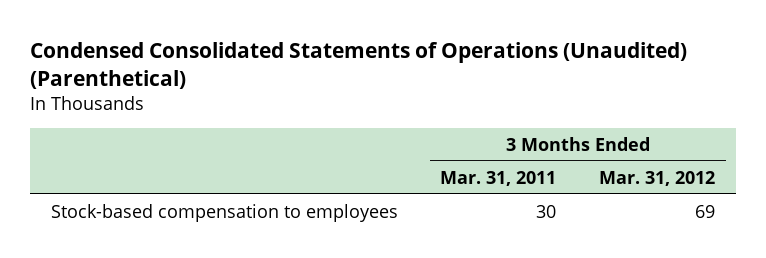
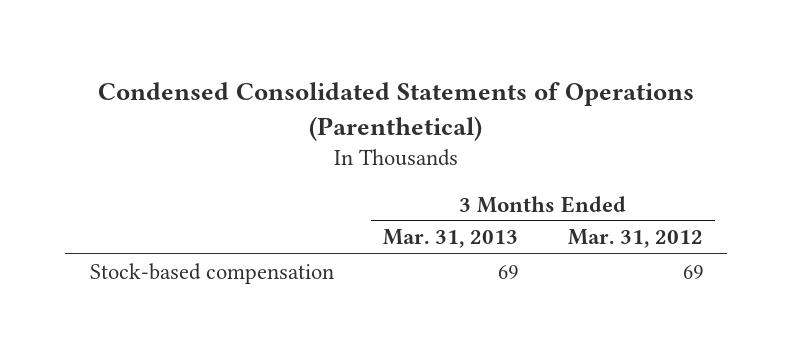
- Condensed Consolidated Statements of Operations (Unaudited) (Parenthetical)
+ Condensed Consolidated Statements of Operations (Parenthetical)
- | 3 Months Ended Mar. 31, 2011 | 3 Months Ended Mar. 31, 2012
+ | 3 Months Ended Mar. 31, 2013 | 3 Months Ended Mar. 31, 2012
- Stock-based compensation to employees | 30 | 69
+ Stock-based compensation | 69 | 69

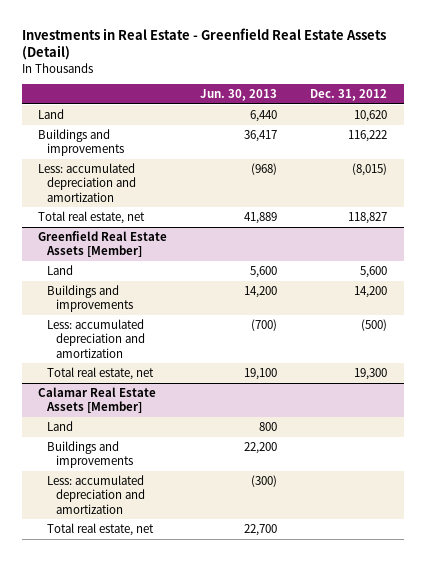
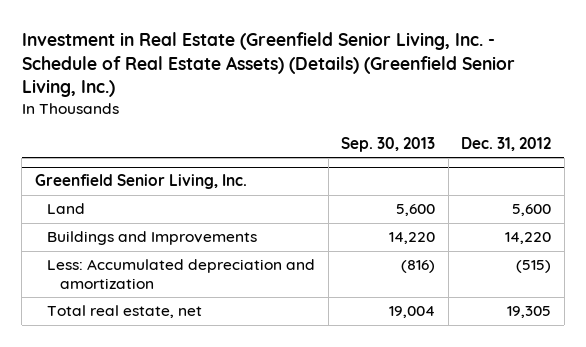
- Investments in Real Estate - Greenfield Real Estate Assets (Detail)
+ Investment in Real Estate (Greenfield Senior Living, Inc. - Schedule of Real Estate Assets) (Details) (Greenfield Senior Living, Inc.)
- | Jun. 30, 2013 | Dec. 31, 2012
+ | Sep. 30, 2013 | Dec. 31, 2012
- Land | 6,440 | 10,620
- Buildings and improvements | 36,417 | 116,222
- Less: accumulated depreciation and amortization | (968) | (8,015)
- Total real estate, net | 41,889 | 118,827
- Greenfield Real Estate Assets [Member]
+ Greenfield Senior Living, Inc.
- Buildings and improvements | 14,200 | 14,200
- Less: accumulated depreciation and amortization | (700) | (500)
- Total real estate, net | 19,100 | 19,300
- Calamar Real Estate Assets [Member]
- Land | 800 |
- Buildings and improvements | 22,200 |
- Less: accumulated depreciation and amortization | (300) |
- Total real estate, net | 22,700 |
+ Buildings and Improvements | 14,220 | 14,220
+ Less: Accumulated depreciation and amortization | (816) | (515)
+ Total real estate, net | 19,004 | 19,305

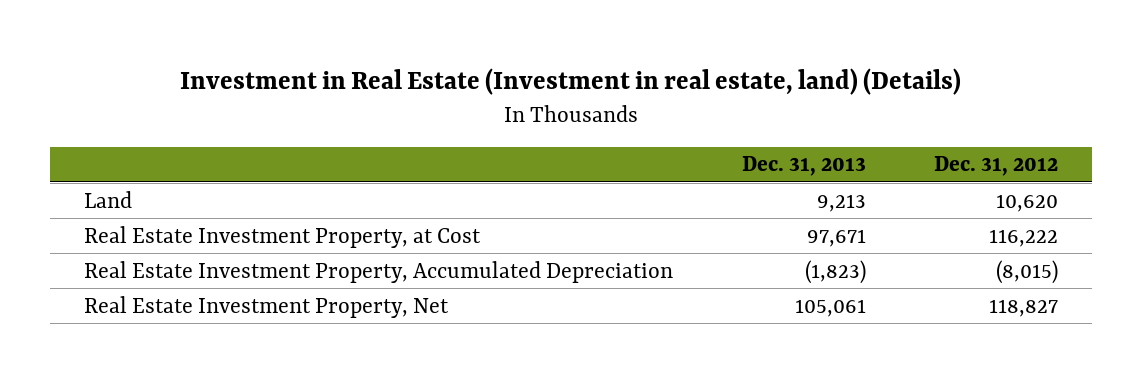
- Investment in Real Estate (Greenfield Senior Living, Inc. - Schedule of Real Estate Assets) (Details) (Greenfield Senior Living, Inc.)
+ Investment in Real Estate (Investment in real estate, land) (Details)
- | Sep. 30, 2013 | Dec. 31, 2012
+ | Dec. 31, 2013 | Dec. 31, 2012
- Greenfield Senior Living, Inc.
- Land | 5,600 | 5,600
- Buildings and Improvements | 14,220 | 14,220
- Less: Accumulated depreciation and amortization | (816) | (515)
- Total real estate, net | 19,004 | 19,305
+ Land | 9,213 | 10,620
+ Real Estate Investment Property, at Cost | 97,671 | 116,222
+ Real Estate Investment Property, Accumulated Depreciation | (1,823) | (8,015)
+ Real Estate Investment Property, Net | 105,061 | 118,827

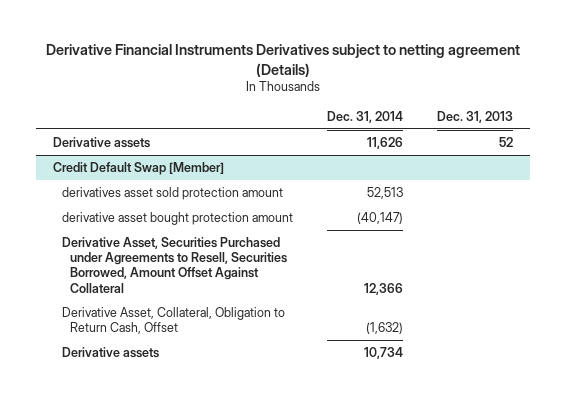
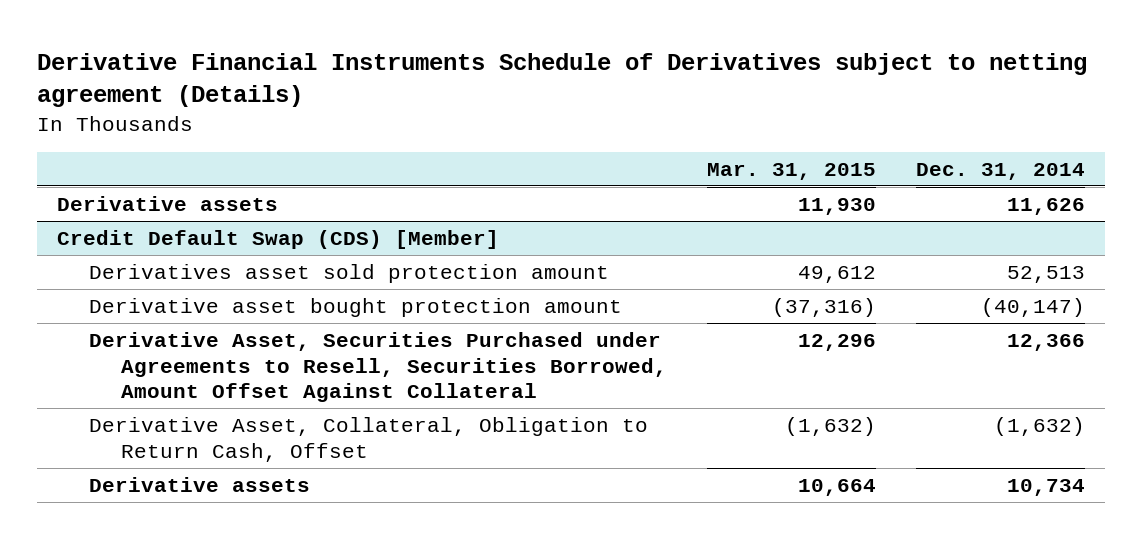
- Derivative Financial Instruments Derivatives subject to netting agreement (Details)
+ Derivative Financial Instruments Schedule of Derivatives subject to netting agreement (Details)
- | Dec. 31, 2014 | Dec. 31, 2013
+ | Mar. 31, 2015 | Dec. 31, 2014
- Credit Default Swap [Member]
- derivatives asset sold protection amount | 52,513 |
- derivative asset bought protection amount | (40,147) |
+ Credit Default Swap (CDS) [Member]
+ Derivatives asset sold protection amount | 49,612 | 52,513
+ Derivative asset bought protection amount | (37,316) | (40,147)

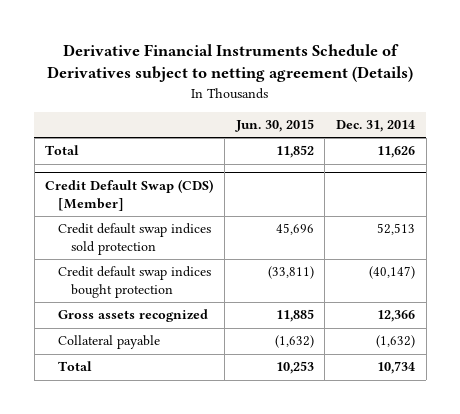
- | Mar. 31, 2015 | Dec. 31, 2014
+ | Jun. 30, 2015 | Dec. 31, 2014
- Derivative assets | 11,930 | 11,626
+ Total | 11,852 | 11,626
@ Credit Default Swap (CDS) [Member]
- Derivatives asset sold protection amount | 49,612 | 52,513
- Derivative asset bought protection amount | (37,316) | (40,147)
- Derivative Asset, Securities Purchased under Agreements to Resell, Securities Borrowed, Amount Offset Against Collateral | 12,296 | 12,366
- Derivative Asset, Collateral, Obligation to Return Cash, Offset | (1,632) | (1,632)
- Derivative assets | 10,664 | 10,734
+ Credit default swap indices sold protection | 45,696 | 52,513
+ Credit default swap indices bought protection | (33,811) | (40,147)
+ Gross assets recognized | 11,885 | 12,366
+ Collateral payable | (1,632) | (1,632)
+ Total | 10,253 | 10,734

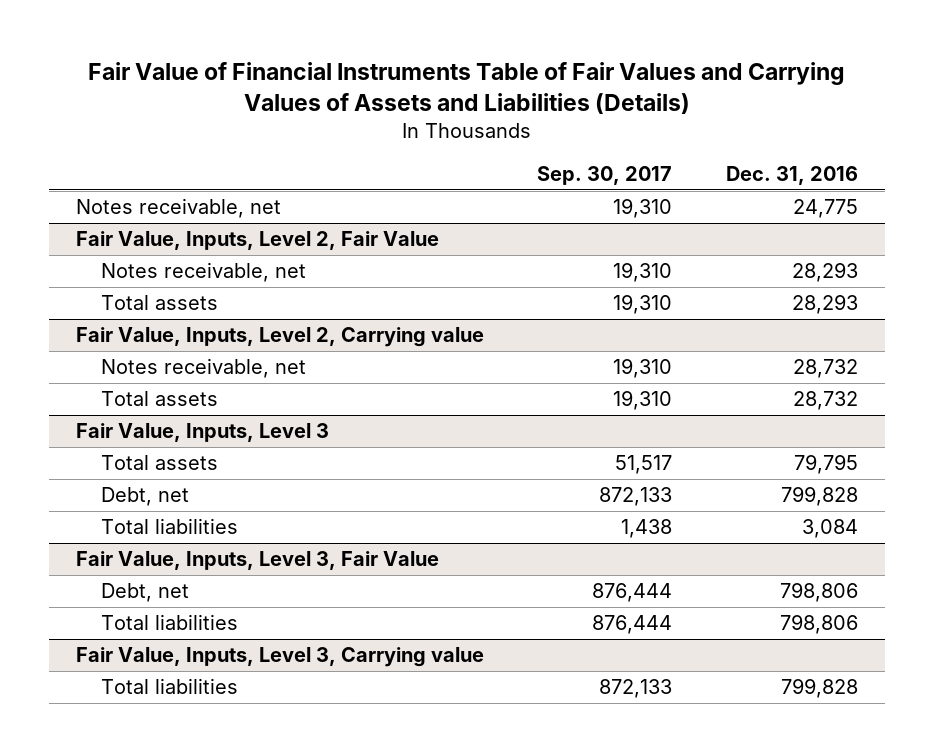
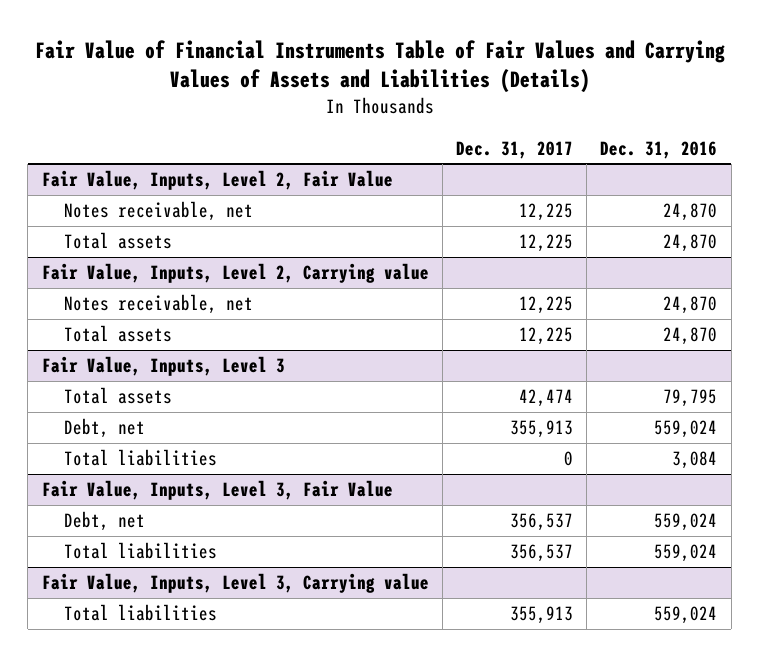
- | Sep. 30, 2017 | Dec. 31, 2016
+ | Dec. 31, 2017 | Dec. 31, 2016
- Notes receivable, net | 19,310 | 24,775
@ Fair Value, Inputs, Level 2, Fair Value
- Notes receivable, net | 19,310 | 28,293
- Total assets | 19,310 | 28,293
+ Notes receivable, net | 12,225 | 24,870
+ Total assets | 12,225 | 24,870
@ Fair Value, Inputs, Level 2, Carrying value
- Notes receivable, net | 19,310 | 28,732
- Total assets | 19,310 | 28,732
+ Notes receivable, net | 12,225 | 24,870
+ Total assets | 12,225 | 24,870
@ Fair Value, Inputs, Level 3
- Debt, net | 872,133 | 799,828
+ Debt, net | 355,913 | 559,024
@ Fair Value, Inputs, Level 3, Fair Value
- Debt, net | 876,444 | 798,806
- Total liabilities | 876,444 | 798,806
+ Debt, net | 356,537 | 559,024
+ Total liabilities | 356,537 | 559,024
@ Fair Value, Inputs, Level 3, Carrying value
- Total liabilities | 872,133 | 799,828
+ Total liabilities | 355,913 | 559,024

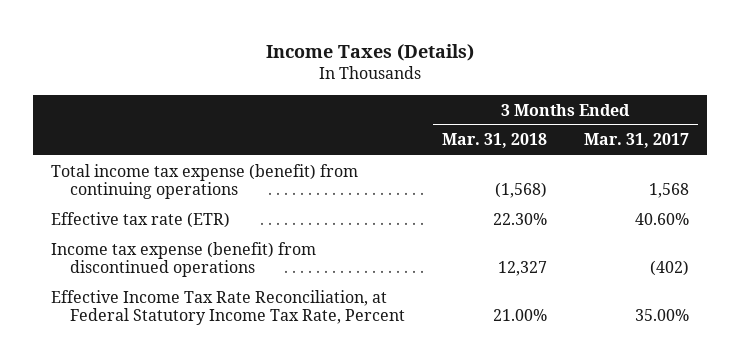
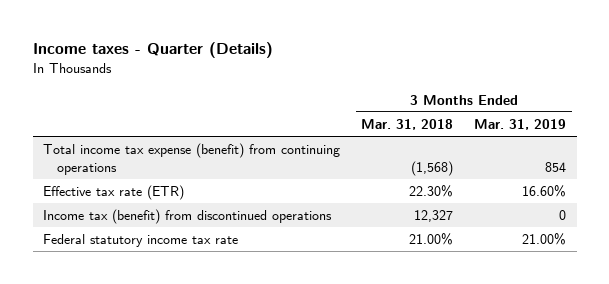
- Income Taxes (Details)
+ Income taxes - Quarter (Details)
- | 3 Months Ended Mar. 31, 2018 | 3 Months Ended Mar. 31, 2017
+ | 3 Months Ended Mar. 31, 2018 | 3 Months Ended Mar. 31, 2019
- Income tax expense (benefit) from discontinued operations | 12,327 | (402)
- Effective Income Tax Rate Reconciliation, at Federal Statutory Income Tax Rate, Percent | 21.00% | 35.00%
+ Income tax (benefit) from discontinued operations | 12,327 | 0
+ Federal statutory income tax rate | 21.00% | 21.00%

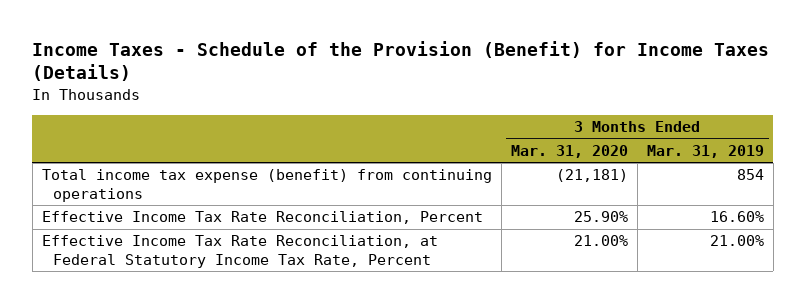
- Income taxes - Quarter (Details)
+ Income Taxes - Schedule of the Provision (Benefit) for Income Taxes (Details)
- | 3 Months Ended Mar. 31, 2018 | 3 Months Ended Mar. 31, 2019
+ | 3 Months Ended Mar. 31, 2020 | 3 Months Ended Mar. 31, 2019
- Effective tax rate (ETR) | 22.30% | 16.60%
- Income tax (benefit) from discontinued operations | 12,327 | 0
- Federal statutory income tax rate | 21.00% | 21.00%
+ Effective Income Tax Rate Reconciliation, Percent | 25.90% | 16.60%
+ Effective Income Tax Rate Reconciliation, at Federal Statutory Income Tax Rate, Percent | 21.00% | 21.00%

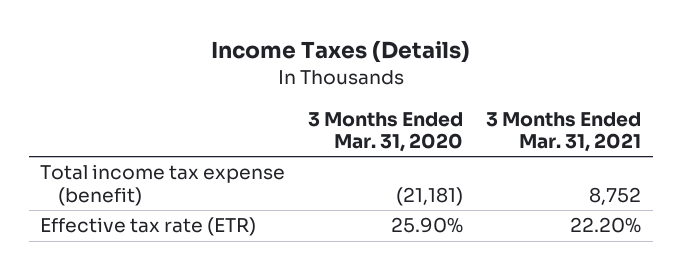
- Income Taxes - Schedule of the Provision (Benefit) for Income Taxes (Details)
+ Income Taxes (Details)
- | 3 Months Ended Mar. 31, 2020 | 3 Months Ended Mar. 31, 2019
+ | 3 Months Ended Mar. 31, 2020 | 3 Months Ended Mar. 31, 2021
- Total income tax expense (benefit) from continuing operations | (21,181) | 854
- Effective Income Tax Rate Reconciliation, Percent | 25.90% | 16.60%
- Effective Income Tax Rate Reconciliation, at Federal Statutory Income Tax Rate, Percent | 21.00% | 21.00%
+ Total income tax expense (benefit) | (21,181) | 8,752
+ Effective tax rate (ETR) | 25.90% | 22.20%

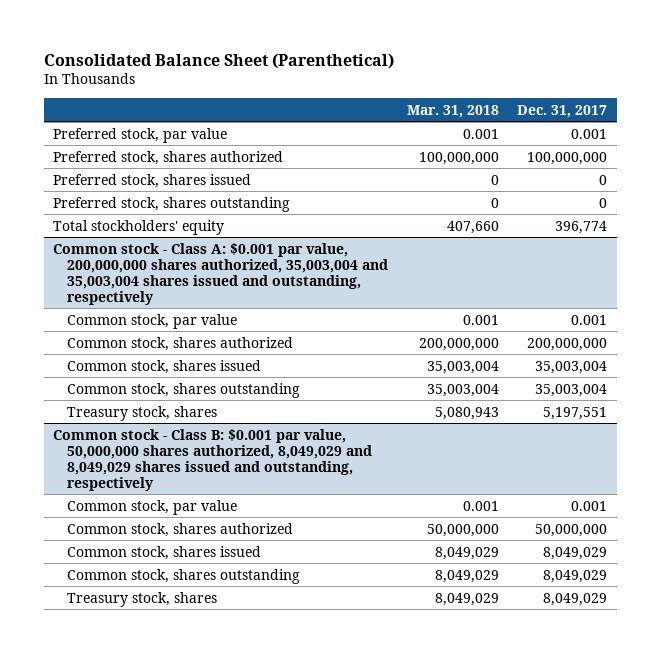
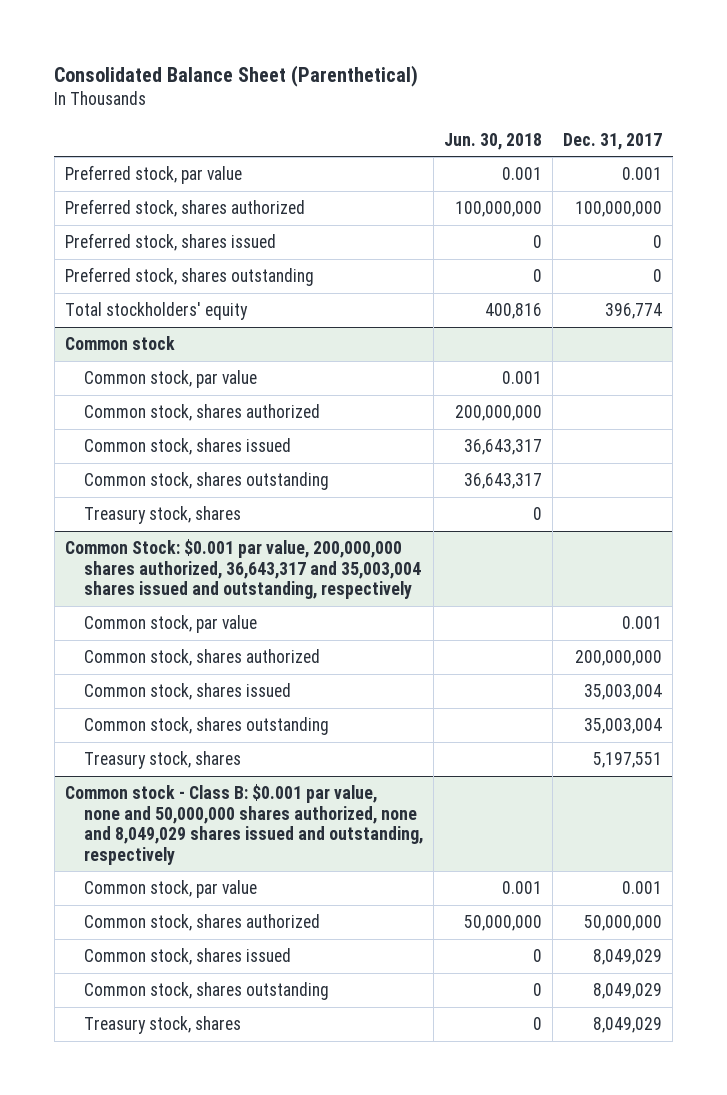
- | Mar. 31, 2018 | Dec. 31, 2017
+ | Jun. 30, 2018 | Dec. 31, 2017
- Common stock - Class A: $0.001 par value, 200,000,000 shares authorized, 35,003,004 and 35,003,004 shares issued and outstanding, respectively
+ Common stock
+ Common stock, par value | 0.001 |
+ Common stock, shares authorized | 200,000,000 |
+ Common stock, shares issued | 36,643,317 |
+ Common stock, shares outstanding | 36,643,317 |
+ Treasury stock, shares | 0 |
+ Common Stock: $0.001 par value, 200,000,000 shares authorized, 36,643,317 and 35,003,004 shares issued and outstanding, respectively
- Common stock - Class B: $0.001 par value, 50,000,000 shares authorized, 8,049,029 and 8,049,029 shares issued and outstanding, respectively
+ Common stock - Class B: $0.001 par value, none and 50,000,000 shares authorized, none and 8,049,029 shares issued and outstanding, respectively

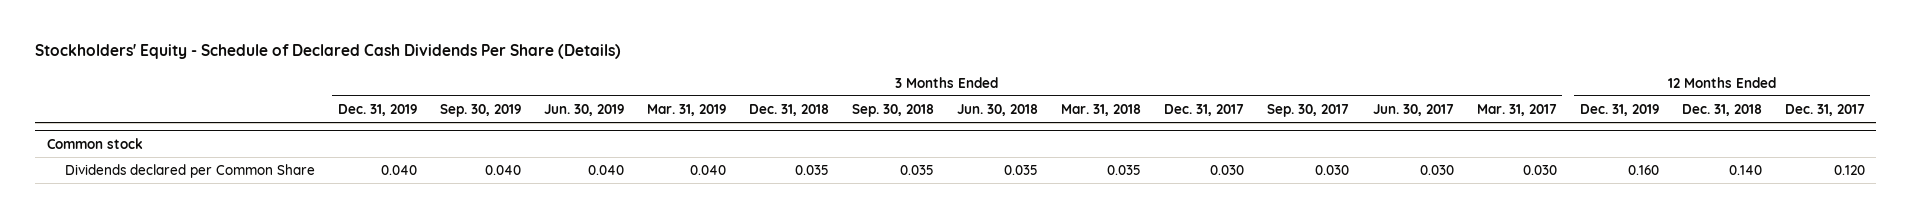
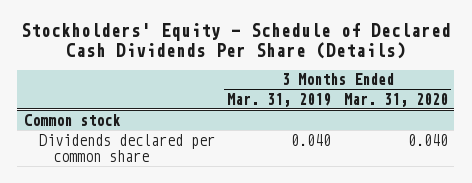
- | 3 Months Ended Dec. 31, 2019 | 3 Months Ended Sep. 30, 2019 | 3 Months Ended Jun. 30, 2019 | 3 Months Ended Mar. 31, 2019 | 3 Months Ended Dec. 31, 2018 | 3 Months Ended Sep. 30, 2018 | 3 Months Ended Jun. 30, 2018 | 3 Months Ended Mar. 31, 2018 | 3 Months Ended Dec. 31, 2017 | 3 Months Ended Sep. 30, 2017 | 3 Months Ended Jun. 30, 2017 | 3 Months Ended Mar. 31, 2017 | 12 Months Ended Dec. 31, 2019 | 12 Months Ended Dec. 31, 2018 | 12 Months Ended Dec. 31, 2017
+ | 3 Months Ended Mar. 31, 2019 | 3 Months Ended Mar. 31, 2020
@ Common stock
- Dividends declared per Common Share | 0.040 | 0.040 | 0.040 | 0.040 | 0.035 | 0.035 | 0.035 | 0.035 | 0.030 | 0.030 | 0.030 | 0.030 | 0.160 | 0.140 | 0.120
+ Dividends declared per common share | 0.040 | 0.040

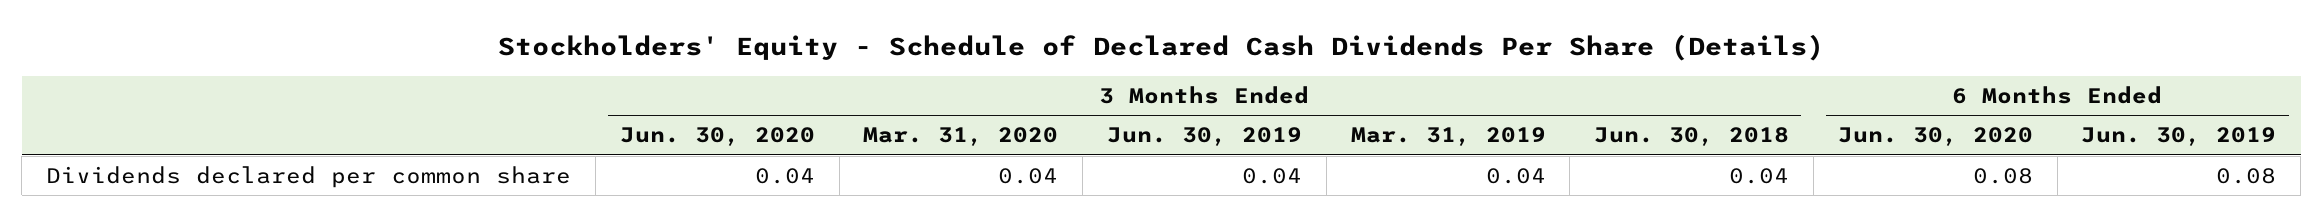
- | 3 Months Ended Mar. 31, 2019 | 3 Months Ended Mar. 31, 2020
+ | 3 Months Ended Jun. 30, 2020 | 3 Months Ended Mar. 31, 2020 | 3 Months Ended Jun. 30, 2019 | 3 Months Ended Mar. 31, 2019 | 3 Months Ended Jun. 30, 2018 | 6 Months Ended Jun. 30, 2020 | 6 Months Ended Jun. 30, 2019
- Common stock
- Dividends declared per common share | 0.040 | 0.040
+ Dividends declared per common share | 0.04 | 0.04 | 0.04 | 0.04 | 0.04 | 0.08 | 0.08

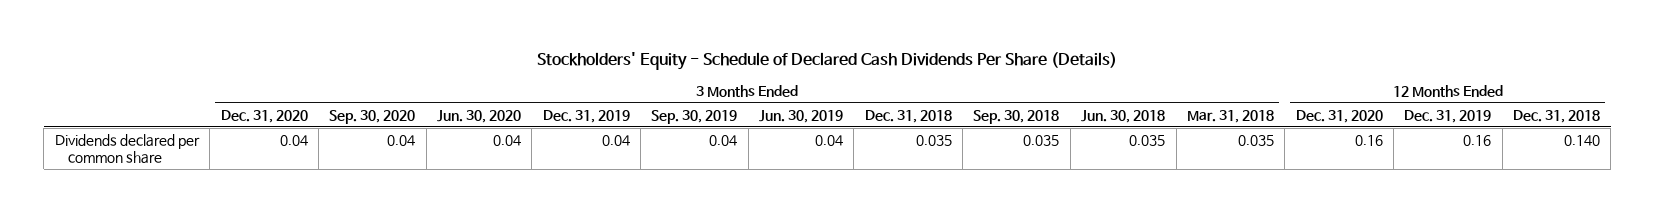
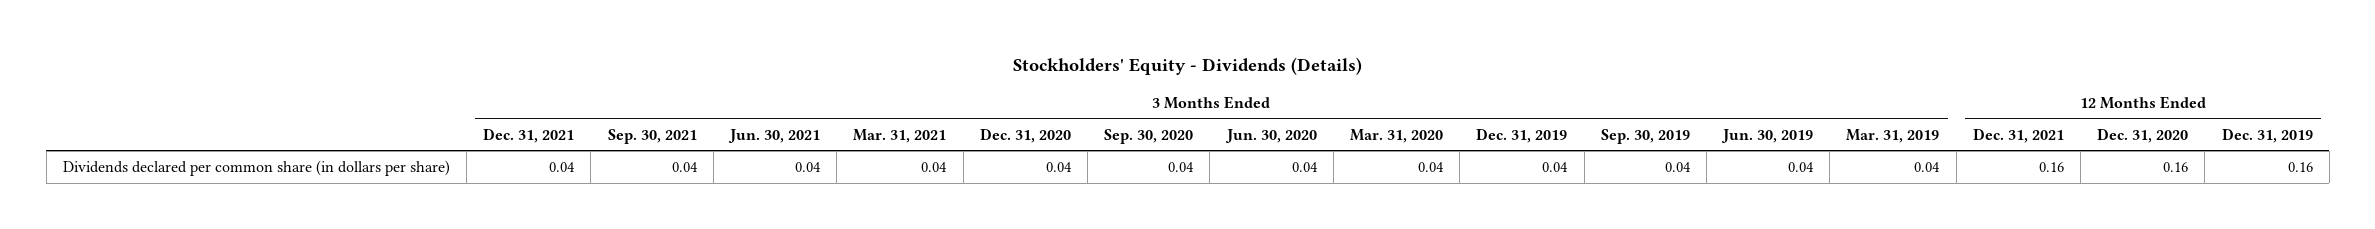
- Stockholders' Equity - Schedule of Declared Cash Dividends Per Share (Details)
+ Stockholders' Equity - Dividends (Details)
- | 3 Months Ended Dec. 31, 2020 | 3 Months Ended Sep. 30, 2020 | 3 Months Ended Jun. 30, 2020 | 3 Months Ended Dec. 31, 2019 | 3 Months Ended Sep. 30, 2019 | 3 Months Ended Jun. 30, 2019 | 3 Months Ended Dec. 31, 2018 | 3 Months Ended Sep. 30, 2018 | 3 Months Ended Jun. 30, 2018 | 3 Months Ended Mar. 31, 2018 | 12 Months Ended Dec. 31, 2020 | 12 Months Ended Dec. 31, 2019 | 12 Months Ended Dec. 31, 2018
+ | 3 Months Ended Dec. 31, 2021 | 3 Months Ended Sep. 30, 2021 | 3 Months Ended Jun. 30, 2021 | 3 Months Ended Mar. 31, 2021 | 3 Months Ended Dec. 31, 2020 | 3 Months Ended Sep. 30, 2020 | 3 Months Ended Jun. 30, 2020 | 3 Months Ended Mar. 31, 2020 | 3 Months Ended Dec. 31, 2019 | 3 Months Ended Sep. 30, 2019 | 3 Months Ended Jun. 30, 2019 | 3 Months Ended Mar. 31, 2019 | 12 Months Ended Dec. 31, 2021 | 12 Months Ended Dec. 31, 2020 | 12 Months Ended Dec. 31, 2019
- Dividends declared per common share | 0.04 | 0.04 | 0.04 | 0.04 | 0.04 | 0.04 | 0.035 | 0.035 | 0.035 | 0.035 | 0.16 | 0.16 | 0.140
+ Dividends declared per common share (in dollars per share) | 0.04 | 0.04 | 0.04 | 0.04 | 0.04 | 0.04 | 0.04 | 0.04 | 0.04 | 0.04 | 0.04 | 0.04 | 0.16 | 0.16 | 0.16

